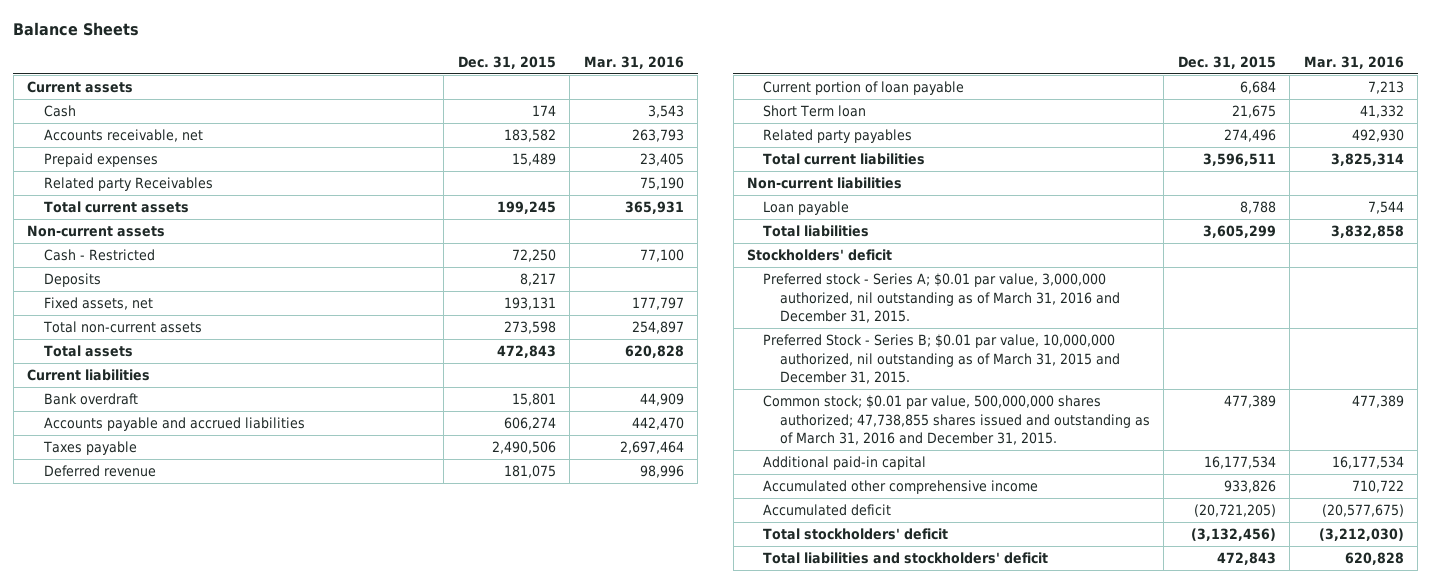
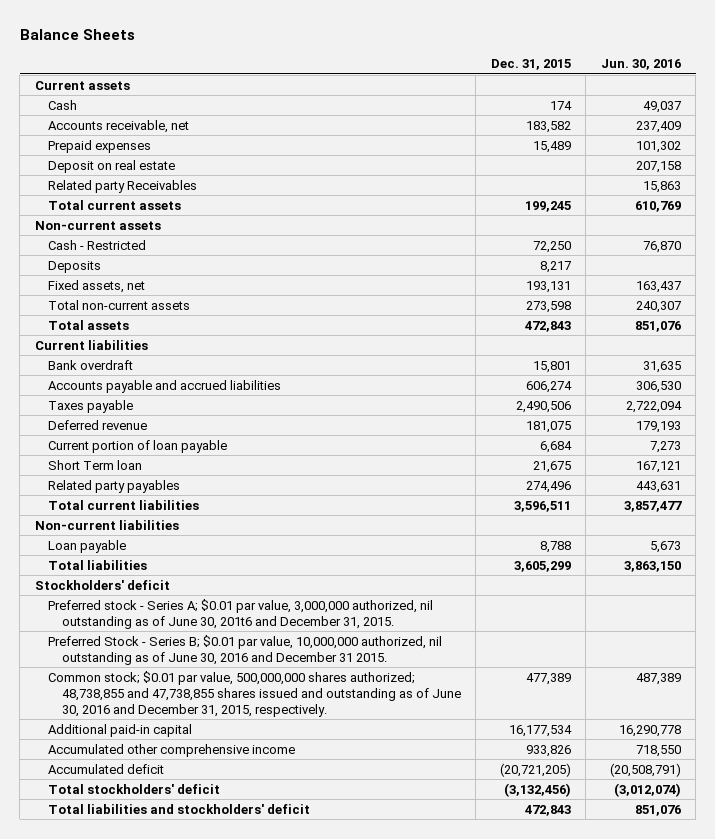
- | Dec. 31, 2015 | Mar. 31, 2016
+ | Dec. 31, 2015 | Jun. 30, 2016
+ Deposit on real estate | | 207,158
- Preferred stock - Series A; $0.01 par value, 3,000,000 authorized, nil outstanding as of March 31, 2016 and December 31, 2015.
- Preferred Stock - Series B; $0.01 par value, 10,000,000 authorized, nil outstanding as of March 31, 2015 and December 31, 2015.
- Common stock; $0.01 par value, 500,000,000 shares authorized; 47,738,855 shares issued and outstanding as of March 31, 2016 and December 31, 2015. | 477,389 | 477,389
+ Preferred stock - Series A; $0.01 par value, 3,000,000 authorized, nil outstanding as of June 30, 201t6 and December 31, 2015.
+ Preferred Stock - Series B; $0.01 par value, 10,000,000 authorized, nil outstanding as of June 30, 2016 and December 31 2015.
+ Common stock; $0.01 par value, 500,000,000 shares authorized; 48,738,855 and 47,738,855 shares issued and outstanding as of June 30, 2016 and December 31, 2015, respectively. | 477,389 | 487,389

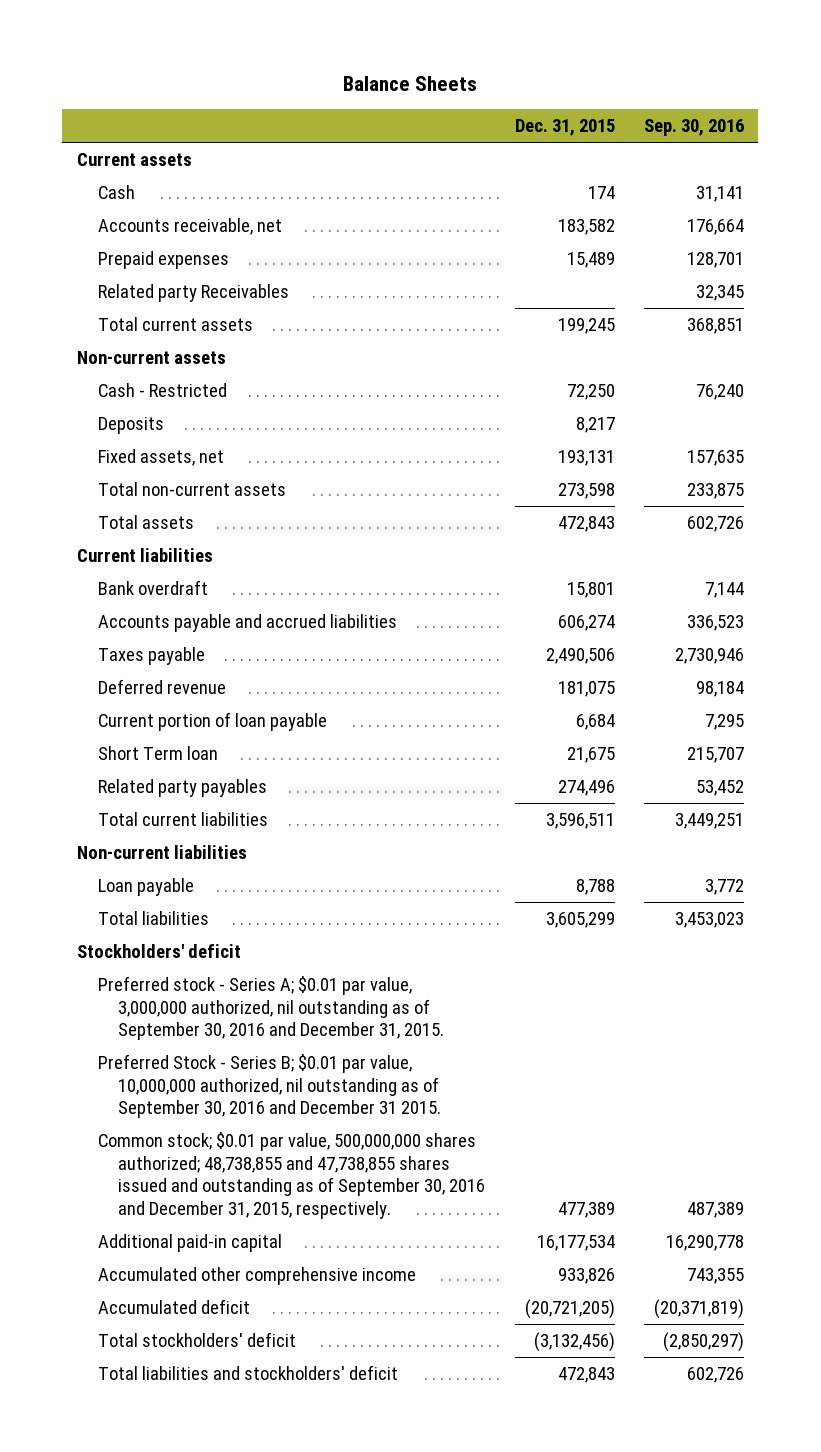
- | Dec. 31, 2015 | Jun. 30, 2016
+ | Dec. 31, 2015 | Sep. 30, 2016
- Deposit on real estate | | 207,158
- Preferred stock - Series A; $0.01 par value, 3,000,000 authorized, nil outstanding as of June 30, 201t6 and December 31, 2015.
- Preferred Stock - Series B; $0.01 par value, 10,000,000 authorized, nil outstanding as of June 30, 2016 and December 31 2015.
- Common stock; $0.01 par value, 500,000,000 shares authorized; 48,738,855 and 47,738,855 shares issued and outstanding as of June 30, 2016 and December 31, 2015, respectively. | 477,389 | 487,389
+ Preferred stock - Series A; $0.01 par value, 3,000,000 authorized, nil outstanding as of September 30, 2016 and December 31, 2015.
+ Preferred Stock - Series B; $0.01 par value, 10,000,000 authorized, nil outstanding as of September 30, 2016 and December 31 2015.
+ Common stock; $0.01 par value, 500,000,000 shares authorized; 48,738,855 and 47,738,855 shares issued and outstanding as of September 30, 2016 and December 31, 2015, respectively. | 477,389 | 487,389

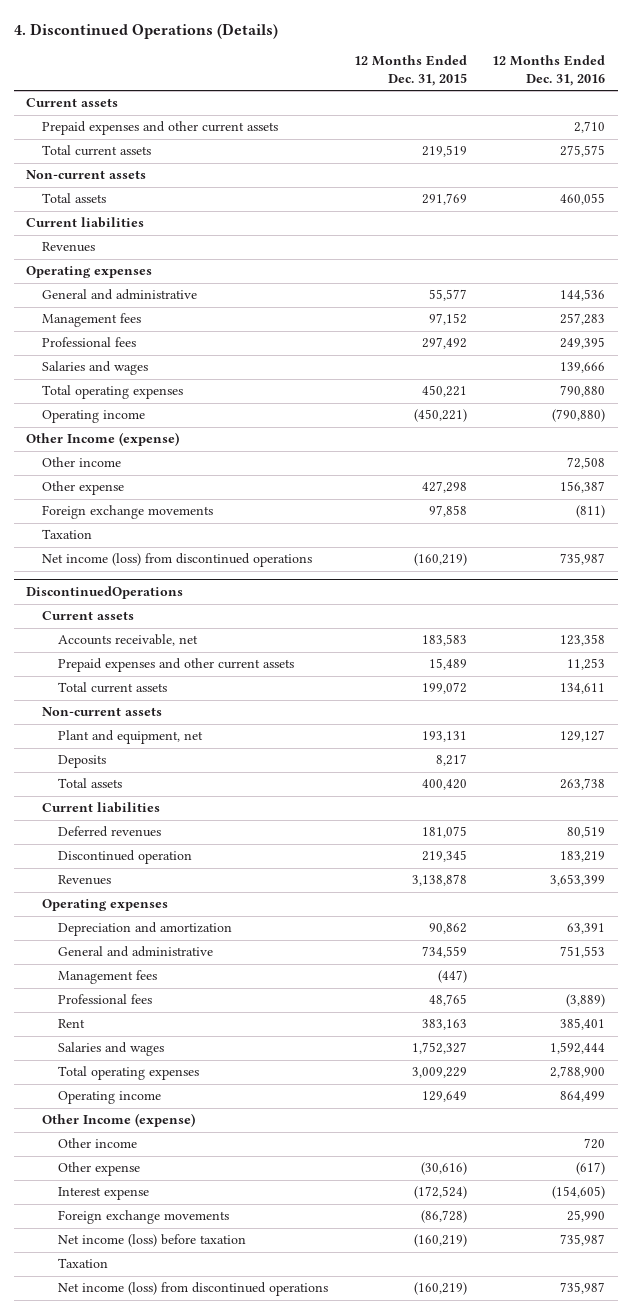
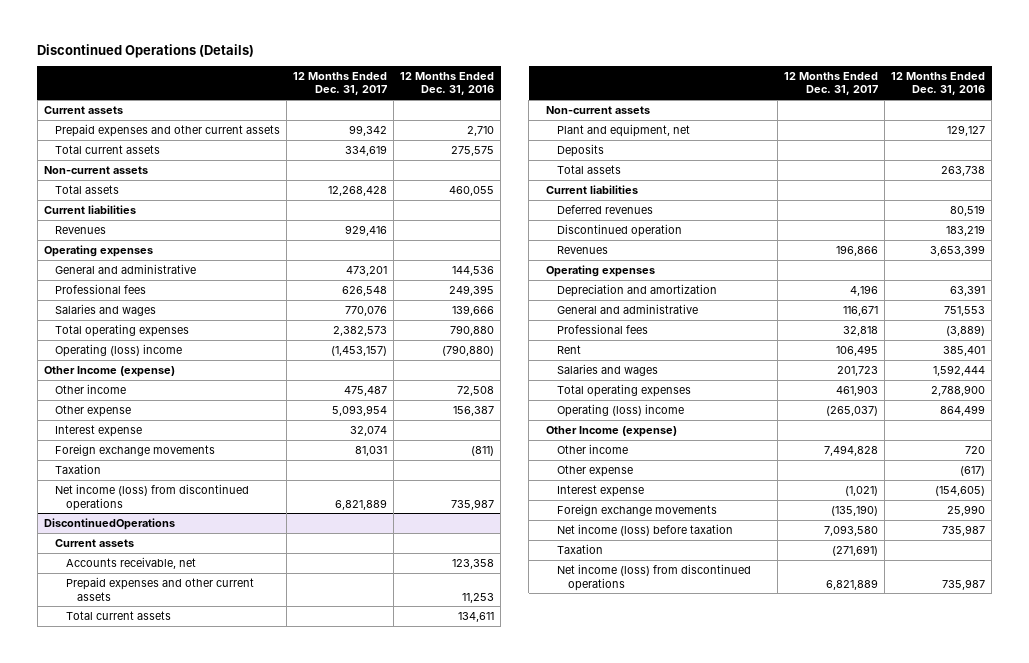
- 4. Discontinued Operations (Details)
+ Discontinued Operations (Details)
- | 12 Months Ended Dec. 31, 2015 | 12 Months Ended Dec. 31, 2016
+ | 12 Months Ended Dec. 31, 2017 | 12 Months Ended Dec. 31, 2016
- Management fees | 97,152 | 257,283
- Operating income | (450,221) | (790,880)
+ Operating (loss) income | (1,453,157) | (790,880)
+ Interest expense | 32,074 |
@ DiscontinuedOperations
- Management fees | (447) |
- Operating income | 129,649 | 864,499
+ Operating (loss) income | (265,037) | 864,499

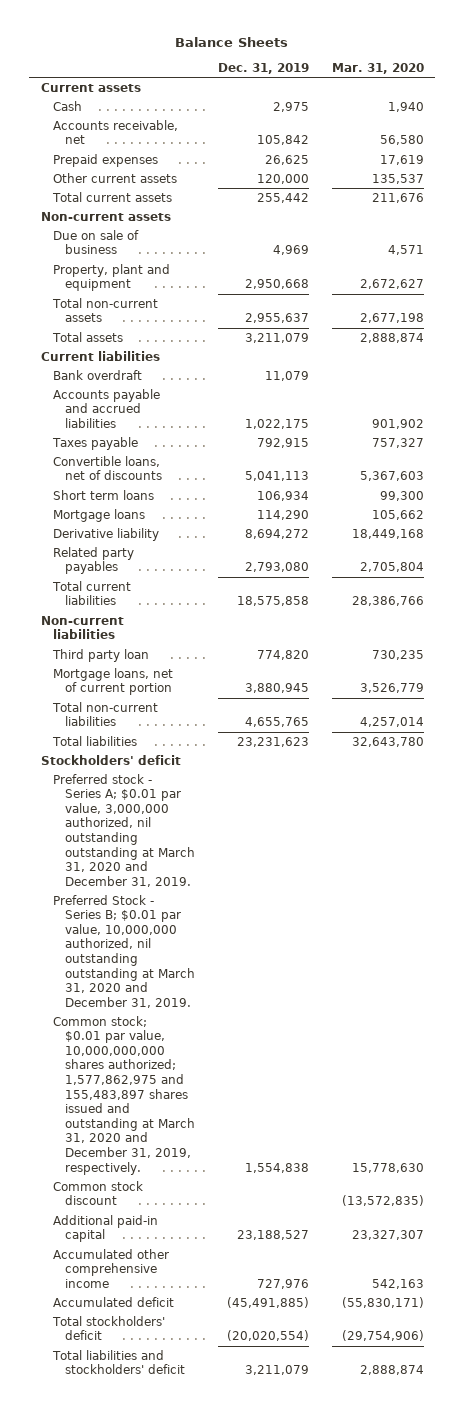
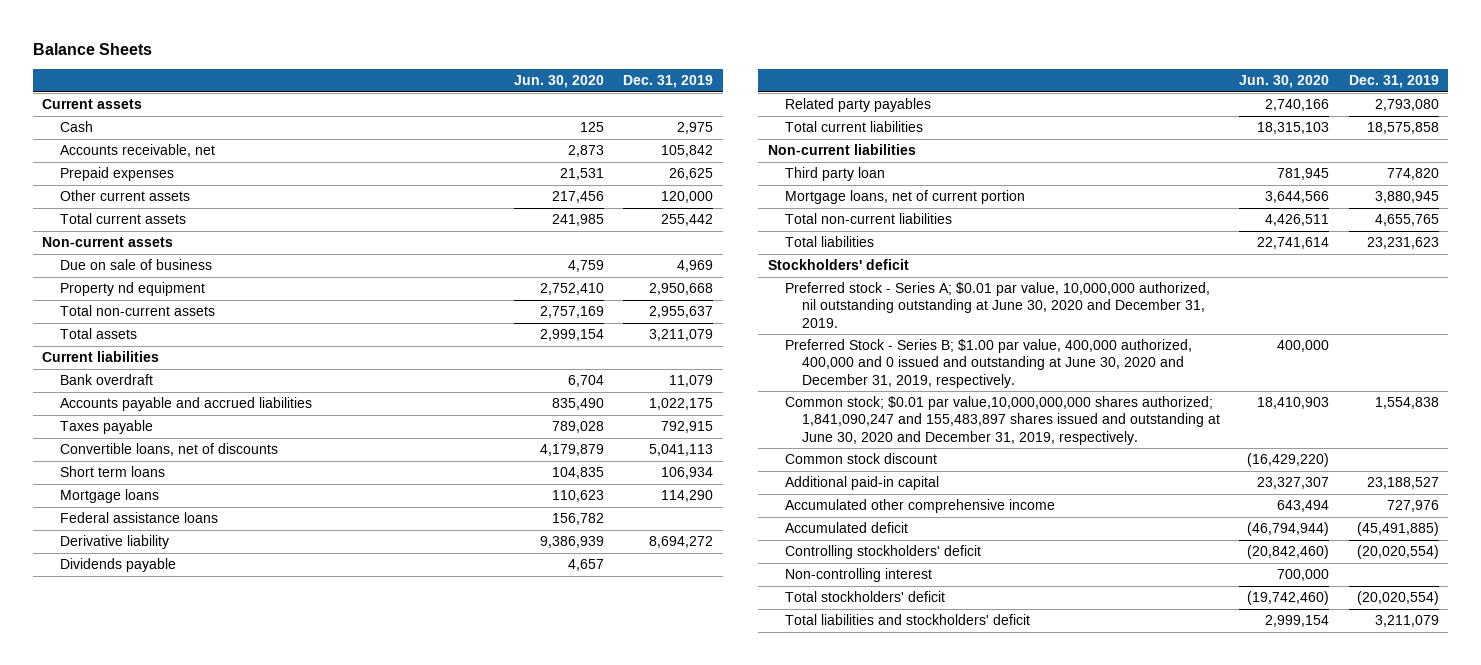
- | Dec. 31, 2019 | Mar. 31, 2020
+ | Jun. 30, 2020 | Dec. 31, 2019
- Property, plant and equipment | 2,950,668 | 2,672,627
+ Property nd equipment | 2,752,410 | 2,950,668
+ Federal assistance loans | 156,782 |
+ Dividends payable | 4,657 |
- Preferred stock - Series A; $0.01 par value, 3,000,000 authorized, nil outstanding outstanding at March 31, 2020 and December 31, 2019.
- Preferred Stock - Series B; $0.01 par value, 10,000,000 authorized, nil outstanding outstanding at March 31, 2020 and December 31, 2019.
- Common stock; $0.01 par value, 10,000,000,000 shares authorized; 1,577,862,975 and 155,483,897 shares issued and outstanding at March 31, 2020 and December 31, 2019, respectively. | 1,554,838 | 15,778,630
+ Preferred stock - Series A; $0.01 par value, 10,000,000 authorized, nil outstanding outstanding at June 30, 2020 and December 31, 2019.
+ Preferred Stock - Series B; $1.00 par value, 400,000 authorized, 400,000 and 0 issued and outstanding at June 30, 2020 and December 31, 2019, respectively. | 400,000 |
+ Common stock; $0.01 par value,10,000,000,000 shares authorized; 1,841,090,247 and 155,483,897 shares issued and outstanding at June 30, 2020 and December 31, 2019, respectively. | 18,410,903 | 1,554,838
+ Controlling stockholders' deficit | (20,842,460) | (20,020,554)
+ Non-controlling interest | 700,000 |

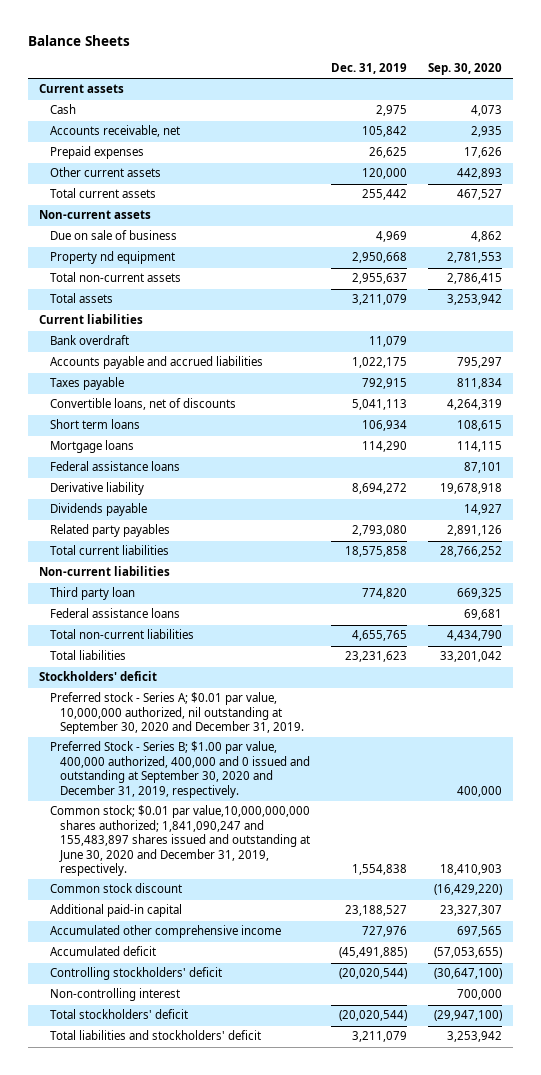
- | Jun. 30, 2020 | Dec. 31, 2019
+ | Dec. 31, 2019 | Sep. 30, 2020
- Mortgage loans, net of current portion | 3,644,566 | 3,880,945
+ Federal assistance loans | | 69,681
- Preferred stock - Series A; $0.01 par value, 10,000,000 authorized, nil outstanding outstanding at June 30, 2020 and December 31, 2019.
- Preferred Stock - Series B; $1.00 par value, 400,000 authorized, 400,000 and 0 issued and outstanding at June 30, 2020 and December 31, 2019, respectively. | 400,000 |
+ Preferred stock - Series A; $0.01 par value, 10,000,000 authorized, nil outstanding at September 30, 2020 and December 31, 2019.
+ Preferred Stock - Series B; $1.00 par value, 400,000 authorized, 400,000 and 0 issued and outstanding at September 30, 2020 and December 31, 2019, respectively. | | 400,000
- Controlling stockholders' deficit | (20,842,460) | (20,020,554)
+ Controlling stockholders' deficit | (20,020,544) | (30,647,100)
- Total stockholders' deficit | (19,742,460) | (20,020,554)
+ Total stockholders' deficit | (20,020,544) | (29,947,100)

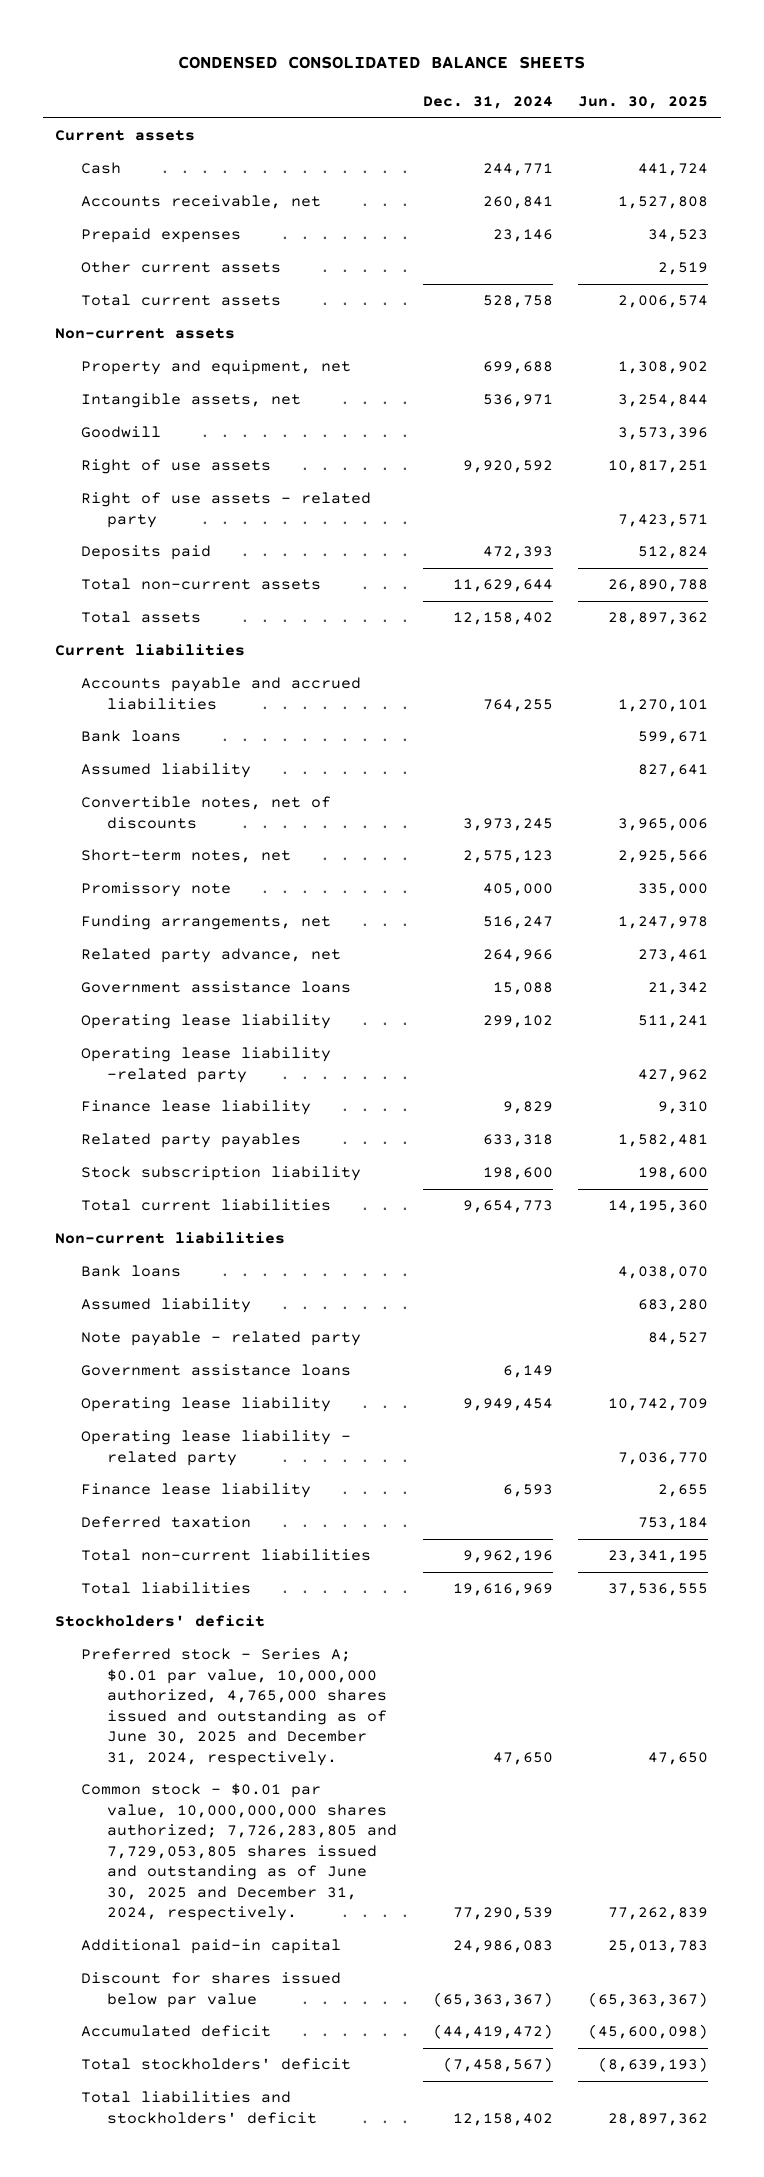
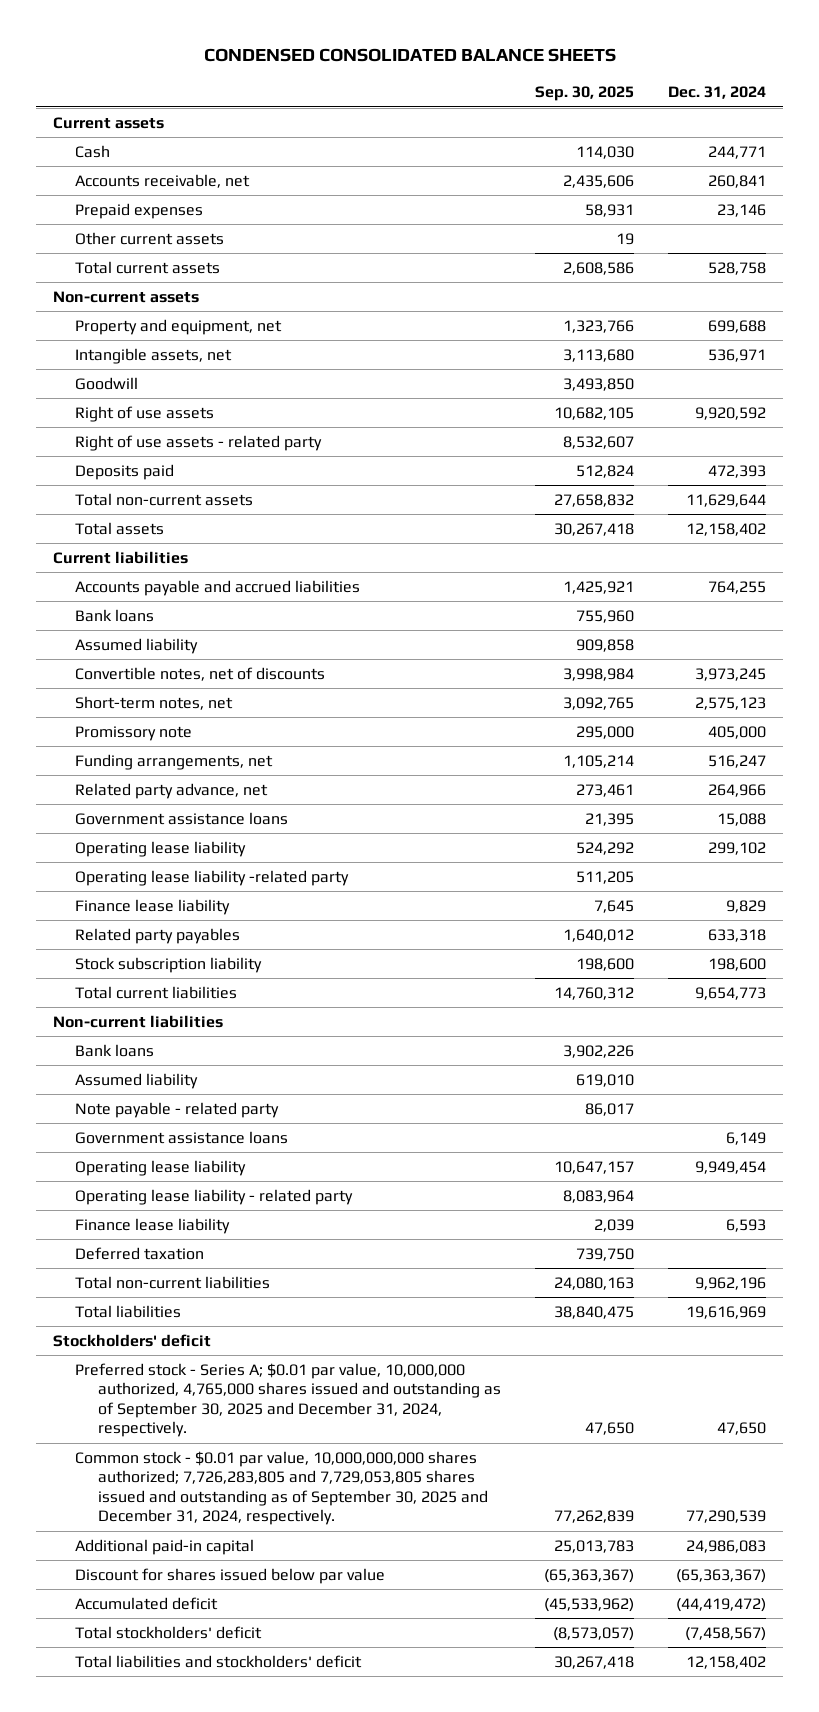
- | Dec. 31, 2024 | Jun. 30, 2025
+ | Sep. 30, 2025 | Dec. 31, 2024
- Preferred stock - Series A; $0.01 par value, 10,000,000 authorized, 4,765,000 shares issued and outstanding as of June 30, 2025 and December 31, 2024, respectively. | 47,650 | 47,650
- Common stock - $0.01 par value, 10,000,000,000 shares authorized; 7,726,283,805 and 7,729,053,805 shares issued and outstanding as of June 30, 2025 and December 31, 2024, respectively. | 77,290,539 | 77,262,839
+ Preferred stock - Series A; $0.01 par value, 10,000,000 authorized, 4,765,000 shares issued and outstanding as of September 30, 2025 and December 31, 2024, respectively. | 47,650 | 47,650
+ Common stock - $0.01 par value, 10,000,000,000 shares authorized; 7,726,283,805 and 7,729,053,805 shares issued and outstanding as of September 30, 2025 and December 31, 2024, respectively. | 77,262,839 | 77,290,539

